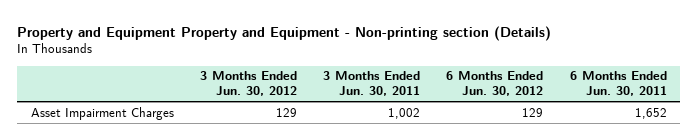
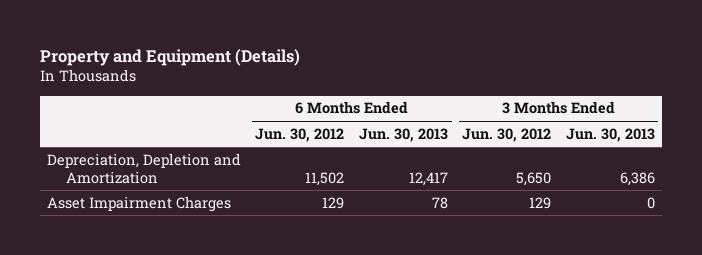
- Property and Equipment Property and Equipment - Non-printing section (Details)
+ Property and Equipment (Details)
- | 3 Months Ended Jun. 30, 2012 | 3 Months Ended Jun. 30, 2011 | 6 Months Ended Jun. 30, 2012 | 6 Months Ended Jun. 30, 2011
+ | 6 Months Ended Jun. 30, 2012 | 6 Months Ended Jun. 30, 2013 | 3 Months Ended Jun. 30, 2012 | 3 Months Ended Jun. 30, 2013
+ Depreciation, Depletion and Amortization | 11,502 | 12,417 | 5,650 | 6,386

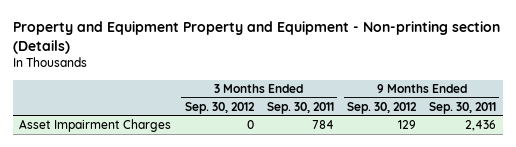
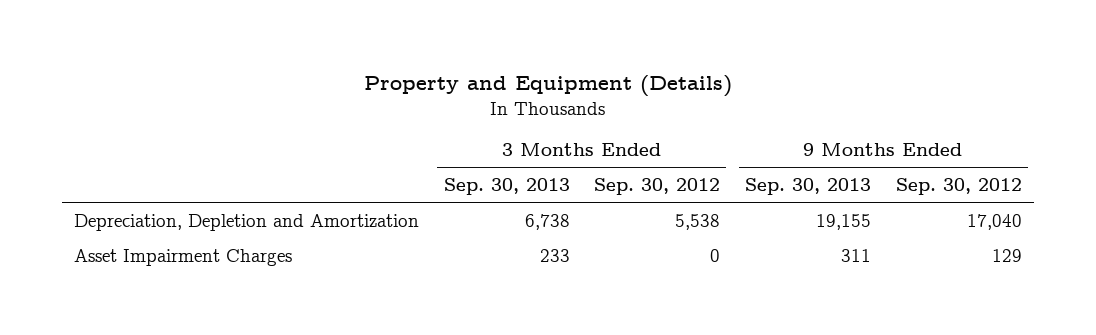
- Property and Equipment Property and Equipment - Non-printing section (Details)
+ Property and Equipment (Details)
- | 3 Months Ended Sep. 30, 2012 | 3 Months Ended Sep. 30, 2011 | 9 Months Ended Sep. 30, 2012 | 9 Months Ended Sep. 30, 2011
+ | 3 Months Ended Sep. 30, 2013 | 3 Months Ended Sep. 30, 2012 | 9 Months Ended Sep. 30, 2013 | 9 Months Ended Sep. 30, 2012
+ Depreciation, Depletion and Amortization | 6,738 | 5,538 | 19,155 | 17,040

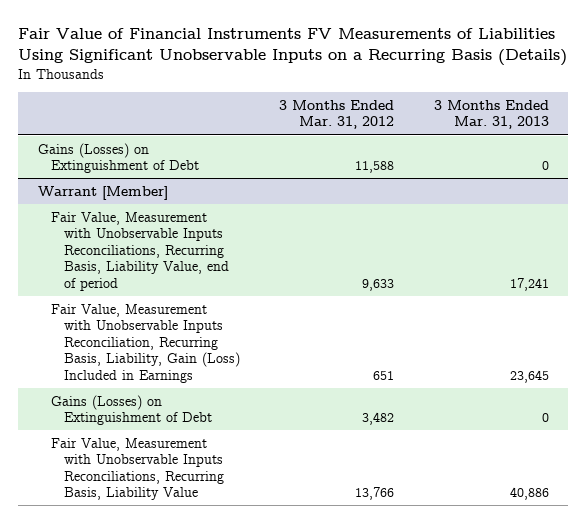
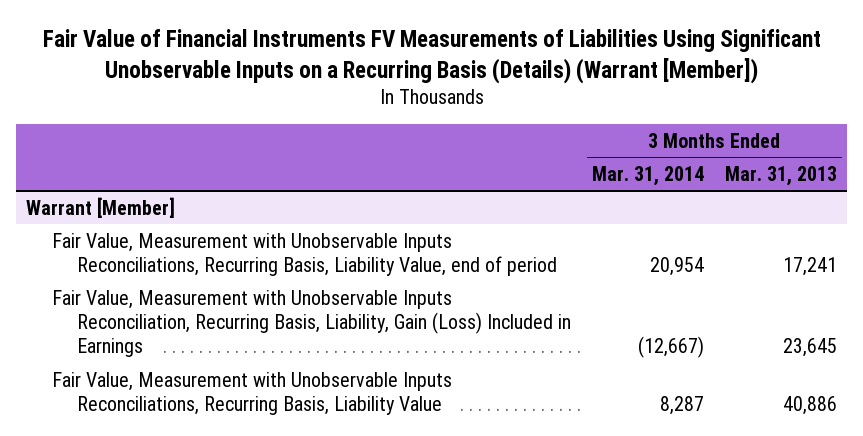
- Fair Value of Financial Instruments FV Measurements of Liabilities Using Significant Unobservable Inputs on a Recurring Basis (Details)
+ Fair Value of Financial Instruments FV Measurements of Liabilities Using Significant Unobservable Inputs on a Recurring Basis (Details) (Warrant [Member])
- | 3 Months Ended Mar. 31, 2012 | 3 Months Ended Mar. 31, 2013
+ | 3 Months Ended Mar. 31, 2014 | 3 Months Ended Mar. 31, 2013
- Gains (Losses) on Extinguishment of Debt | 11,588 | 0
@ Warrant [Member]
- Gains (Losses) on Extinguishment of Debt | 3,482 | 0

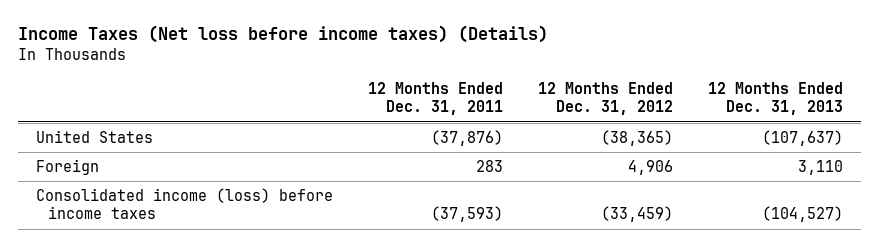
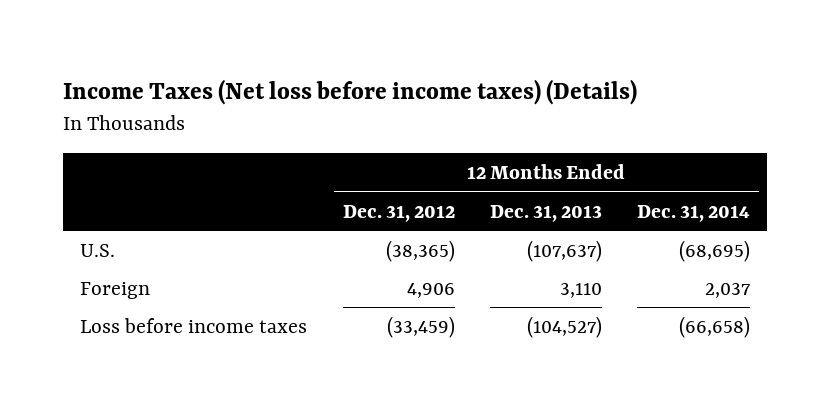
- | 12 Months Ended Dec. 31, 2011 | 12 Months Ended Dec. 31, 2012 | 12 Months Ended Dec. 31, 2013
+ | 12 Months Ended Dec. 31, 2012 | 12 Months Ended Dec. 31, 2013 | 12 Months Ended Dec. 31, 2014
- United States | (37,876) | (38,365) | (107,637)
+ U.S. | (38,365) | (107,637) | (68,695)
- Consolidated income (loss) before income taxes | (37,593) | (33,459) | (104,527)
+ Loss before income taxes | (33,459) | (104,527) | (66,658)

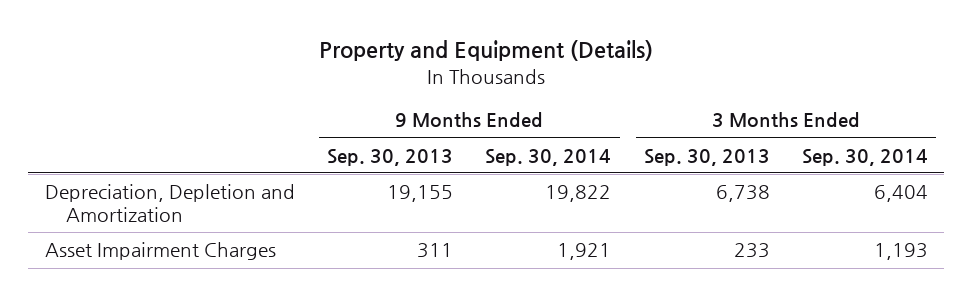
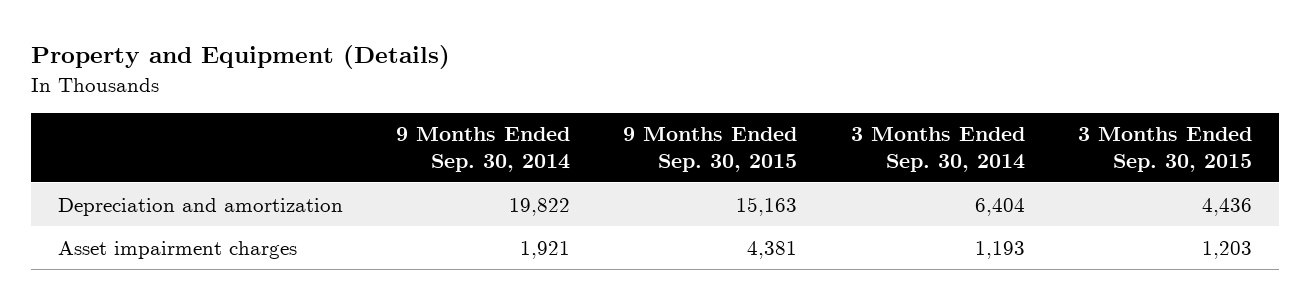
- | 9 Months Ended Sep. 30, 2013 | 9 Months Ended Sep. 30, 2014 | 3 Months Ended Sep. 30, 2013 | 3 Months Ended Sep. 30, 2014
+ | 9 Months Ended Sep. 30, 2014 | 9 Months Ended Sep. 30, 2015 | 3 Months Ended Sep. 30, 2014 | 3 Months Ended Sep. 30, 2015
- Depreciation, Depletion and Amortization | 19,155 | 19,822 | 6,738 | 6,404
- Asset Impairment Charges | 311 | 1,921 | 233 | 1,193
+ Depreciation and amortization | 19,822 | 15,163 | 6,404 | 4,436
+ Asset impairment charges | 1,921 | 4,381 | 1,193 | 1,203

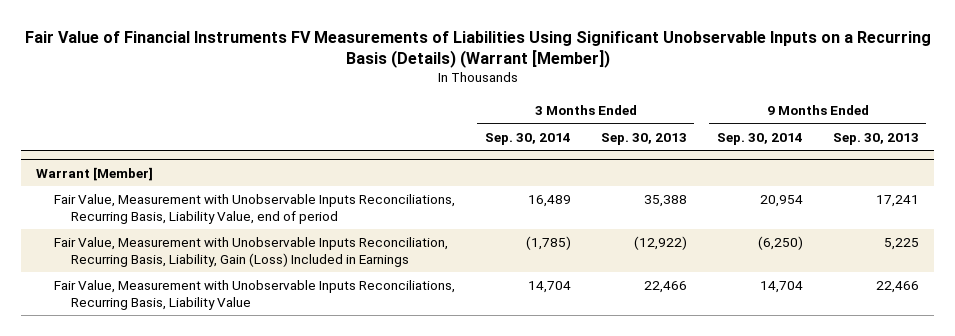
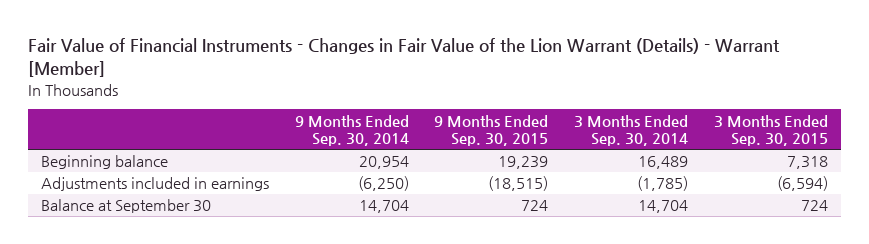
- Fair Value of Financial Instruments FV Measurements of Liabilities Using Significant Unobservable Inputs on a Recurring Basis (Details) (Warrant [Member])
+ Fair Value of Financial Instruments - Changes in Fair Value of the Lion Warrant (Details) - Warrant [Member]
- | 3 Months Ended Sep. 30, 2014 | 3 Months Ended Sep. 30, 2013 | 9 Months Ended Sep. 30, 2014 | 9 Months Ended Sep. 30, 2013
+ | 9 Months Ended Sep. 30, 2014 | 9 Months Ended Sep. 30, 2015 | 3 Months Ended Sep. 30, 2014 | 3 Months Ended Sep. 30, 2015
- Warrant [Member]
- Fair Value, Measurement with Unobservable Inputs Reconciliations, Recurring Basis, Liability Value, end of period | 16,489 | 35,388 | 20,954 | 17,241
- Fair Value, Measurement with Unobservable Inputs Reconciliation, Recurring Basis, Liability, Gain (Loss) Included in Earnings | (1,785) | (12,922) | (6,250) | 5,225
- Fair Value, Measurement with Unobservable Inputs Reconciliations, Recurring Basis, Liability Value | 14,704 | 22,466 | 14,704 | 22,466
+ Beginning balance | 20,954 | 19,239 | 16,489 | 7,318
+ Adjustments included in earnings | (6,250) | (18,515) | (1,785) | (6,594)
+ Balance at September 30 | 14,704 | 724 | 14,704 | 724

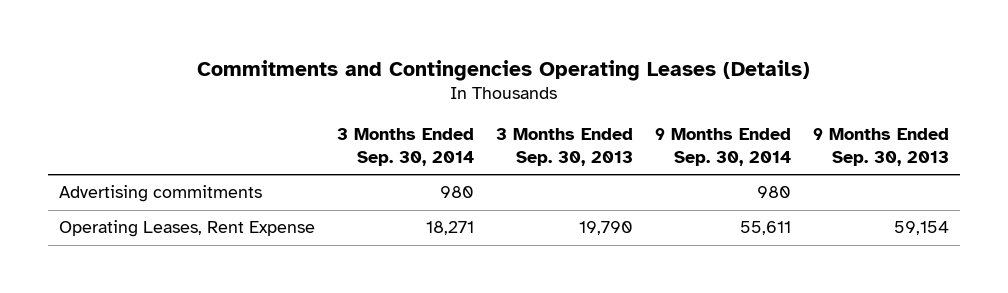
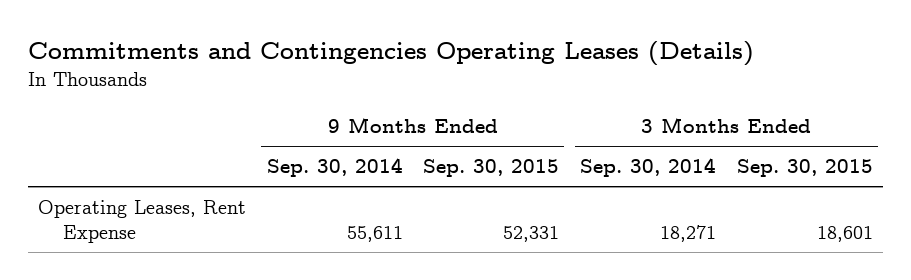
- | 3 Months Ended Sep. 30, 2014 | 3 Months Ended Sep. 30, 2013 | 9 Months Ended Sep. 30, 2014 | 9 Months Ended Sep. 30, 2013
+ | 9 Months Ended Sep. 30, 2014 | 9 Months Ended Sep. 30, 2015 | 3 Months Ended Sep. 30, 2014 | 3 Months Ended Sep. 30, 2015
- Advertising commitments | 980 | | 980 |

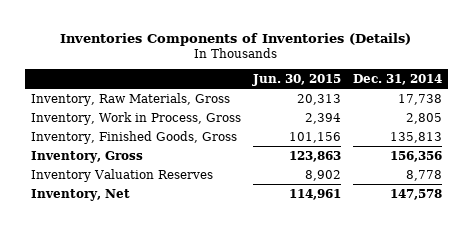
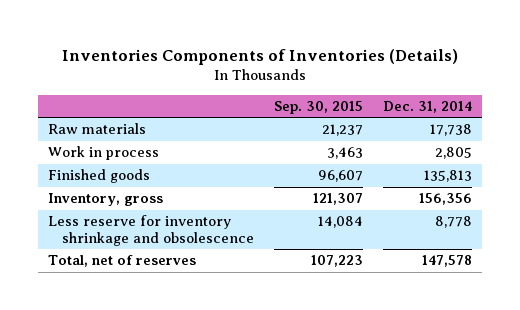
- | Jun. 30, 2015 | Dec. 31, 2014
+ | Sep. 30, 2015 | Dec. 31, 2014
- Inventory, Raw Materials, Gross | 20,313 | 17,738
- Inventory, Work in Process, Gross | 2,394 | 2,805
- Inventory, Finished Goods, Gross | 101,156 | 135,813
- Inventory, Gross | 123,863 | 156,356
- Inventory Valuation Reserves | 8,902 | 8,778
- Inventory, Net | 114,961 | 147,578
+ Raw materials | 21,237 | 17,738
+ Work in process | 3,463 | 2,805
+ Finished goods | 96,607 | 135,813
+ Inventory, gross | 121,307 | 156,356
+ Less reserve for inventory shrinkage and obsolescence | 14,084 | 8,778
+ Total, net of reserves | 107,223 | 147,578

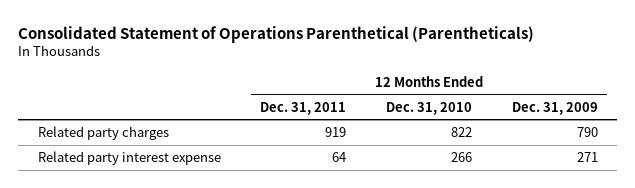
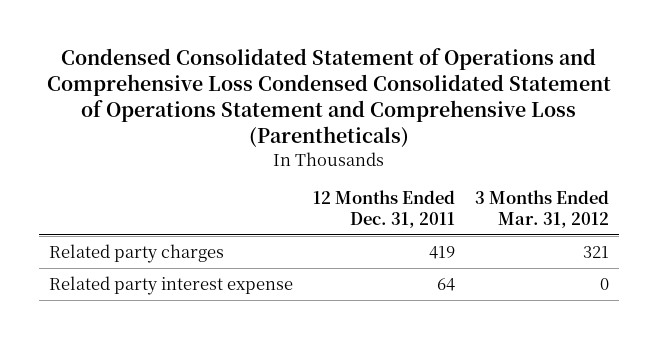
- Consolidated Statement of Operations Parenthetical (Parentheticals)
+ Condensed Consolidated Statement of Operations and Comprehensive Loss Condensed Consolidated Statement of Operations Statement and Comprehensive Loss (Parentheticals)
- | 12 Months Ended Dec. 31, 2011 | 12 Months Ended Dec. 31, 2010 | 12 Months Ended Dec. 31, 2009
+ | 12 Months Ended Dec. 31, 2011 | 3 Months Ended Mar. 31, 2012
- Related party charges | 919 | 822 | 790
+ Related party charges | 419 | 321

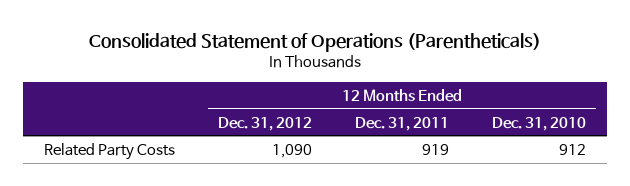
- Condensed Consolidated Statement of Operations and Comprehensive Loss Condensed Consolidated Statement of Operations Statement and Comprehensive Loss (Parentheticals)
+ Consolidated Statement of Operations (Parentheticals)
- | 12 Months Ended Dec. 31, 2011 | 3 Months Ended Mar. 31, 2012
+ | 12 Months Ended Dec. 31, 2012 | 12 Months Ended Dec. 31, 2011 | 12 Months Ended Dec. 31, 2010
- Related party charges | 419 | 321
- Related party interest expense | 64 | 0
+ Related Party Costs | 1,090 | 919 | 912

